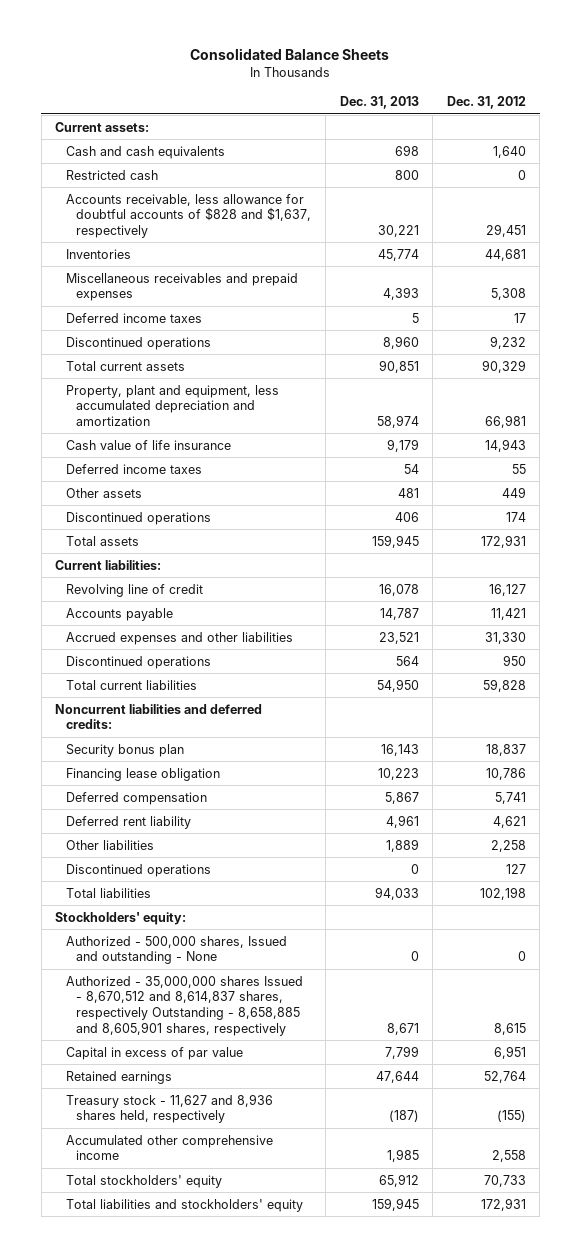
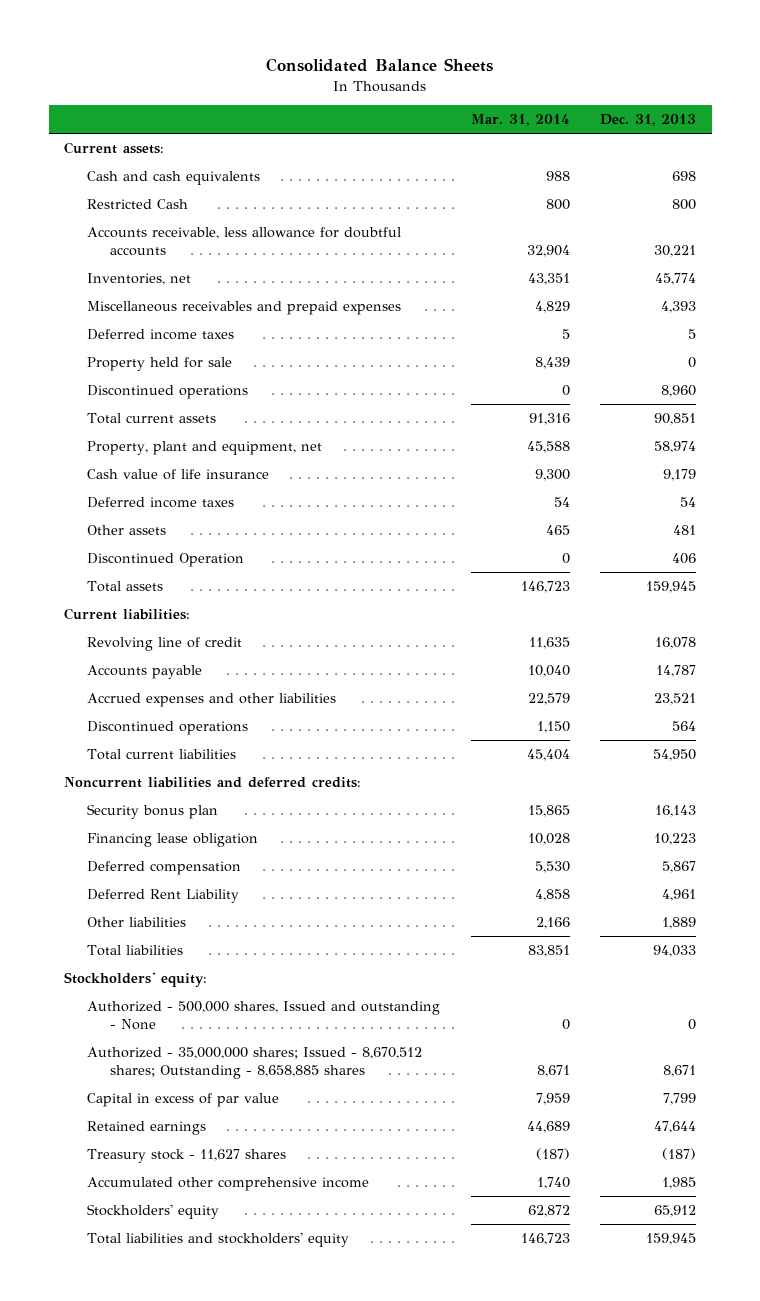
- | Dec. 31, 2013 | Dec. 31, 2012
+ | Mar. 31, 2014 | Dec. 31, 2013
- Restricted cash | 800 | 0
- Accounts receivable, less allowance for doubtful accounts of $828 and $1,637, respectively | 30,221 | 29,451
- Inventories | 45,774 | 44,681
+ Restricted Cash | 800 | 800
+ Accounts receivable, less allowance for doubtful accounts | 32,904 | 30,221
+ Inventories, net | 43,351 | 45,774
+ Property held for sale | 8,439 | 0
- Property, plant and equipment, less accumulated depreciation and amortization | 58,974 | 66,981
+ Property, plant and equipment, net | 45,588 | 58,974
- Discontinued operations | 406 | 174
+ Discontinued Operation | 0 | 406
- Deferred rent liability | 4,961 | 4,621
+ Deferred Rent Liability | 4,858 | 4,961
- Discontinued operations | 0 | 127
- Authorized - 35,000,000 shares Issued - 8,670,512 and 8,614,837 shares, respectively Outstanding - 8,658,885 and 8,605,901 shares, respectively | 8,671 | 8,615
+ Authorized - 35,000,000 shares; Issued - 8,670,512 shares; Outstanding - 8,658,885 shares | 8,671 | 8,671
- Treasury stock - 11,627 and 8,936 shares held, respectively | (187) | (155)
+ Treasury stock - 11,627 shares | (187) | (187)
- Total stockholders' equity | 65,912 | 70,733
+ Stockholders' equity | 62,872 | 65,912

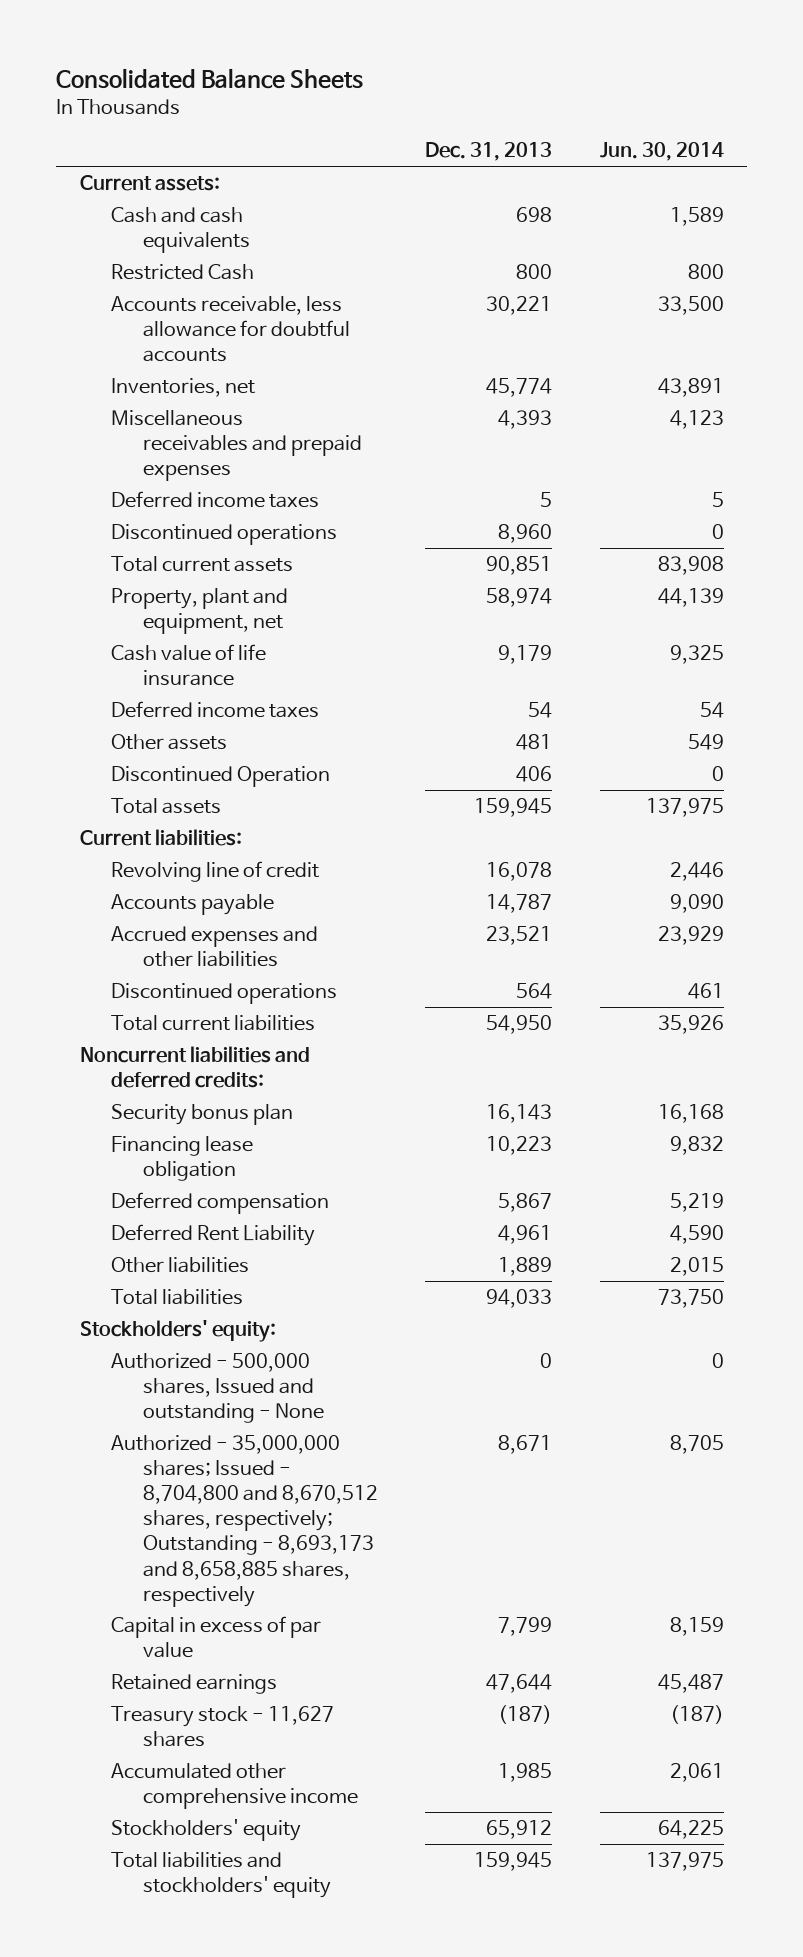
- | Mar. 31, 2014 | Dec. 31, 2013
+ | Dec. 31, 2013 | Jun. 30, 2014
- Property held for sale | 8,439 | 0
- Authorized - 35,000,000 shares; Issued - 8,670,512 shares; Outstanding - 8,658,885 shares | 8,671 | 8,671
+ Authorized - 35,000,000 shares; Issued - 8,704,800 and 8,670,512 shares, respectively; Outstanding - 8,693,173 and 8,658,885 shares, respectively | 8,671 | 8,705

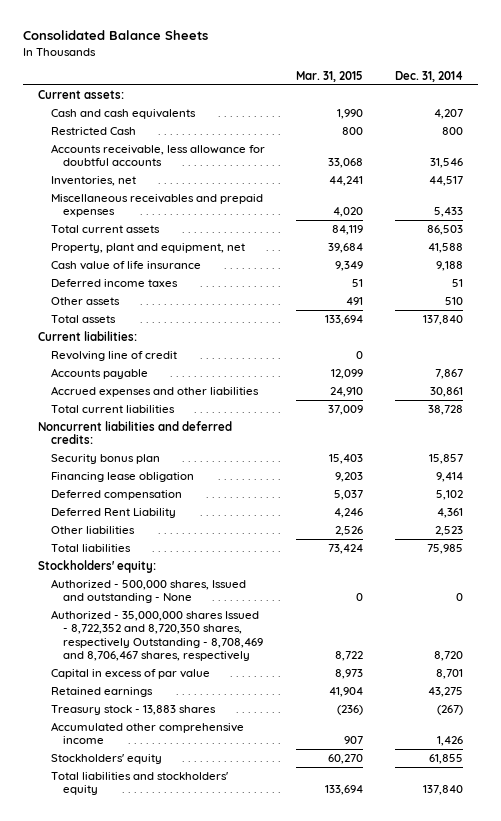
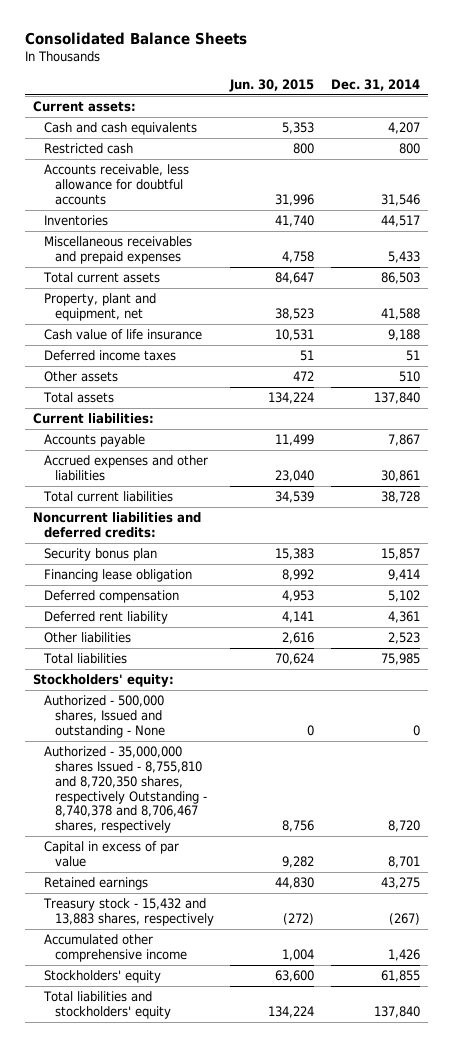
- | Mar. 31, 2015 | Dec. 31, 2014
+ | Jun. 30, 2015 | Dec. 31, 2014
- Restricted Cash | 800 | 800
+ Restricted cash | 800 | 800
- Inventories, net | 44,241 | 44,517
+ Inventories | 41,740 | 44,517
- Revolving line of credit | 0 |
- Deferred Rent Liability | 4,246 | 4,361
+ Deferred rent liability | 4,141 | 4,361
- Authorized - 35,000,000 shares Issued - 8,722,352 and 8,720,350 shares, respectively Outstanding - 8,708,469 and 8,706,467 shares, respectively | 8,722 | 8,720
+ Authorized - 35,000,000 shares Issued - 8,755,810 and 8,720,350 shares, respectively Outstanding - 8,740,378 and 8,706,467 shares, respectively | 8,756 | 8,720
- Treasury stock - 13,883 shares | (236) | (267)
+ Treasury stock - 15,432 and 13,883 shares, respectively | (272) | (267)

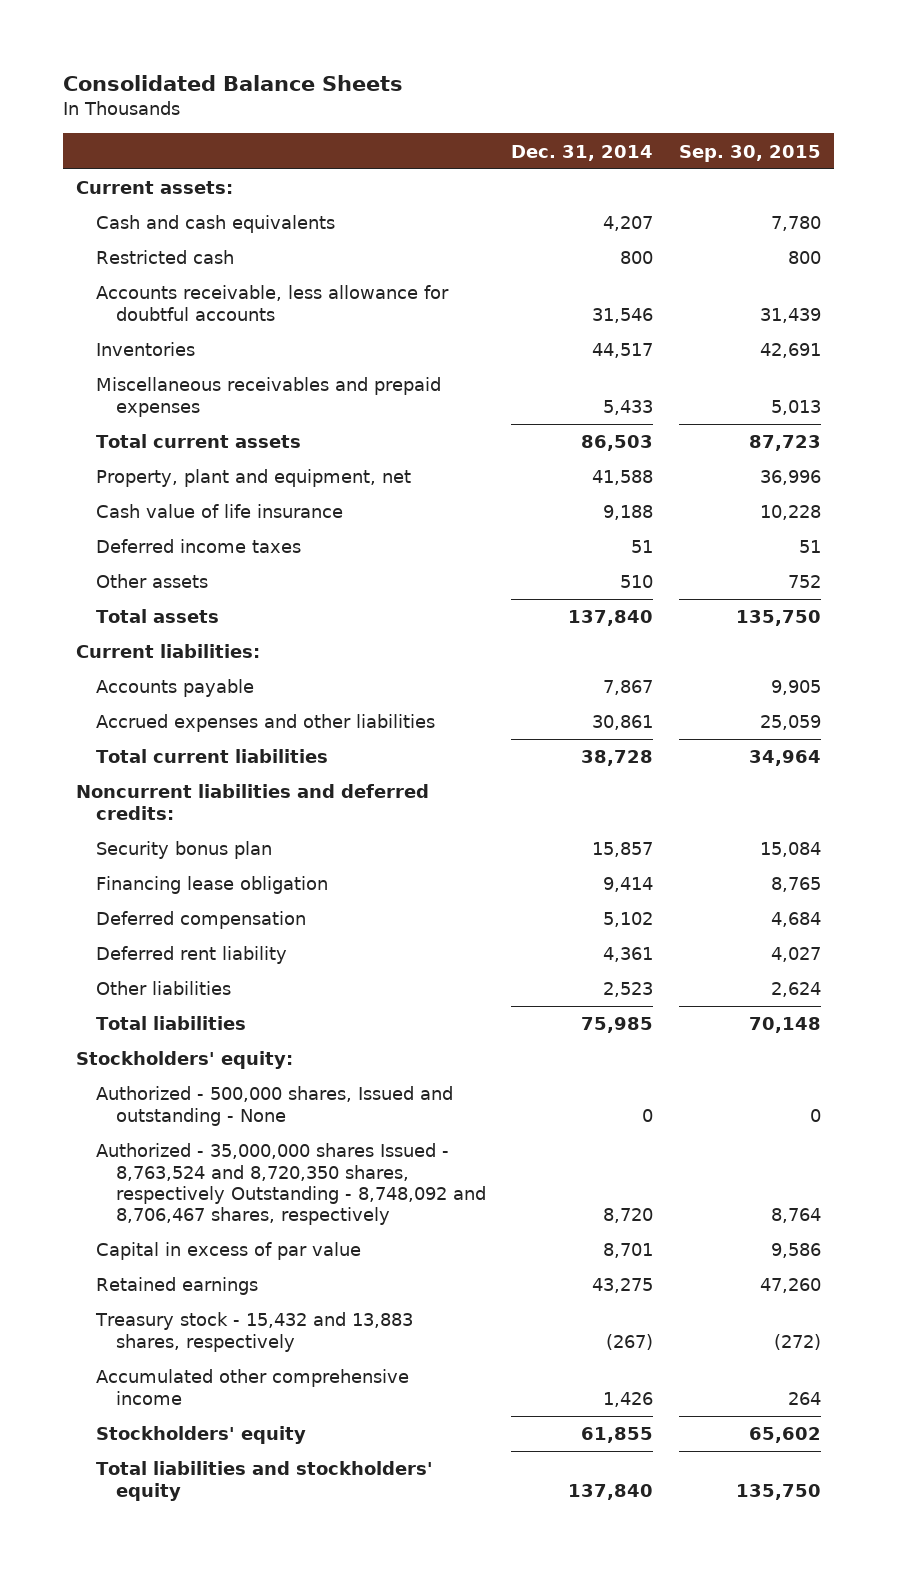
- | Jun. 30, 2015 | Dec. 31, 2014
+ | Dec. 31, 2014 | Sep. 30, 2015
- Authorized - 35,000,000 shares Issued - 8,755,810 and 8,720,350 shares, respectively Outstanding - 8,740,378 and 8,706,467 shares, respectively | 8,756 | 8,720
+ Authorized - 35,000,000 shares Issued - 8,763,524 and 8,720,350 shares, respectively Outstanding - 8,748,092 and 8,706,467 shares, respectively | 8,720 | 8,764

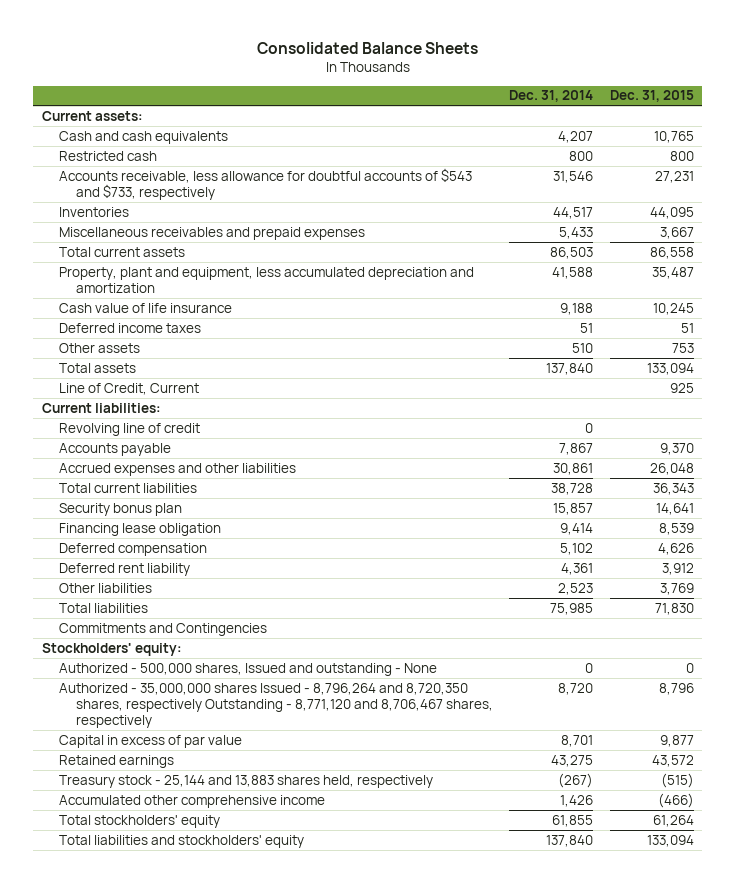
- | Dec. 31, 2014 | Sep. 30, 2015
+ | Dec. 31, 2014 | Dec. 31, 2015
- Accounts receivable, less allowance for doubtful accounts | 31,546 | 31,439
+ Accounts receivable, less allowance for doubtful accounts of $543 and $733, respectively | 31,546 | 27,231
- Property, plant and equipment, net | 41,588 | 36,996
+ Property, plant and equipment, less accumulated depreciation and amortization | 41,588 | 35,487
+ Line of Credit, Current | | 925
+ Revolving line of credit | 0 |
- Noncurrent liabilities and deferred credits:
+ Commitments and Contingencies
- Authorized - 35,000,000 shares Issued - 8,763,524 and 8,720,350 shares, respectively Outstanding - 8,748,092 and 8,706,467 shares, respectively | 8,720 | 8,764
+ Authorized - 35,000,000 shares Issued - 8,796,264 and 8,720,350 shares, respectively Outstanding - 8,771,120 and 8,706,467 shares, respectively | 8,720 | 8,796
- Treasury stock - 15,432 and 13,883 shares, respectively | (267) | (272)
+ Treasury stock - 25,144 and 13,883 shares held, respectively | (267) | (515)
- Stockholders' equity | 61,855 | 65,602
+ Total stockholders' equity | 61,855 | 61,264

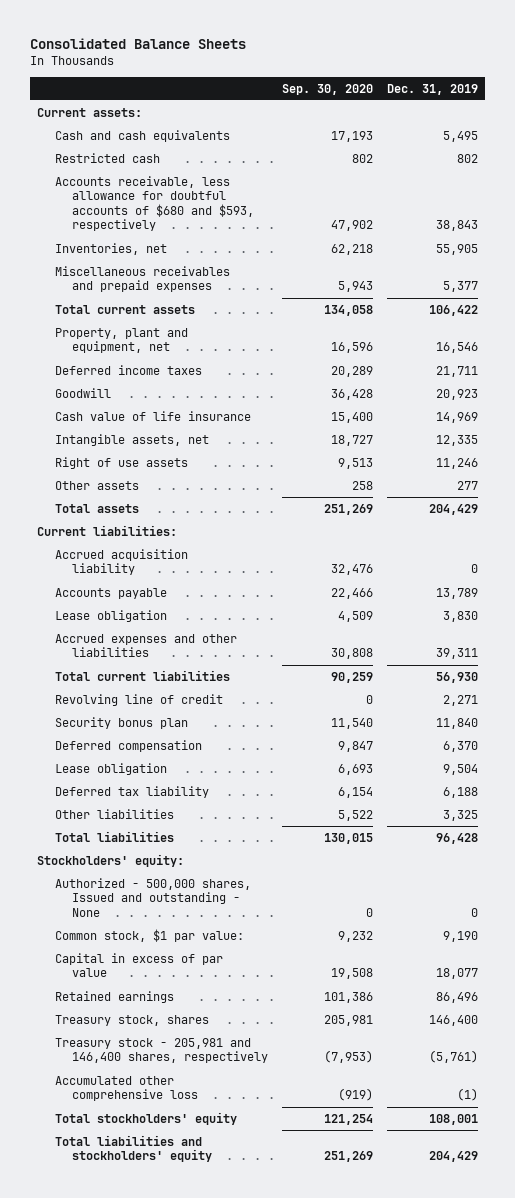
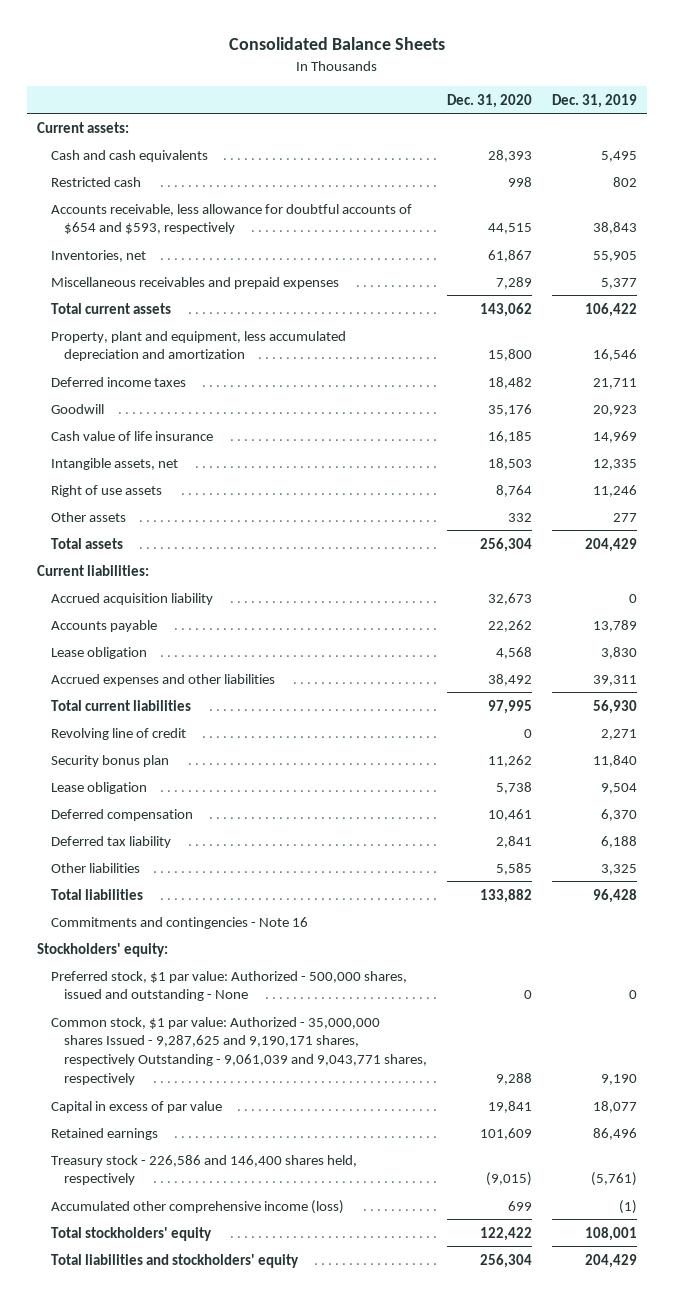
- | Sep. 30, 2020 | Dec. 31, 2019
+ | Dec. 31, 2020 | Dec. 31, 2019
- Accounts receivable, less allowance for doubtful accounts of $680 and $593, respectively | 47,902 | 38,843
+ Accounts receivable, less allowance for doubtful accounts of $654 and $593, respectively | 44,515 | 38,843
- Property, plant and equipment, net | 16,596 | 16,546
+ Property, plant and equipment, less accumulated depreciation and amortization | 15,800 | 16,546
moved down: Deferred compensation | 10,461 | 6,370
+ Commitments and contingencies - Note 16
- Authorized - 500,000 shares, Issued and outstanding - None | 0 | 0
- Common stock, $1 par value: | 9,232 | 9,190
+ Preferred stock, $1 par value: Authorized - 500,000 shares, issued and outstanding - None | 0 | 0
+ Common stock, $1 par value: Authorized - 35,000,000 shares Issued - 9,287,625 and 9,190,171 shares, respectively Outstanding - 9,061,039 and 9,043,771 shares, respectively | 9,288 | 9,190
- Treasury stock, shares | 205,981 | 146,400
- Treasury stock - 205,981 and 146,400 shares, respectively | (7,953) | (5,761)
- Accumulated other comprehensive loss | (919) | (1)
+ Treasury stock - 226,586 and 146,400 shares held, respectively | (9,015) | (5,761)
+ Accumulated other comprehensive income (loss) | 699 | (1)

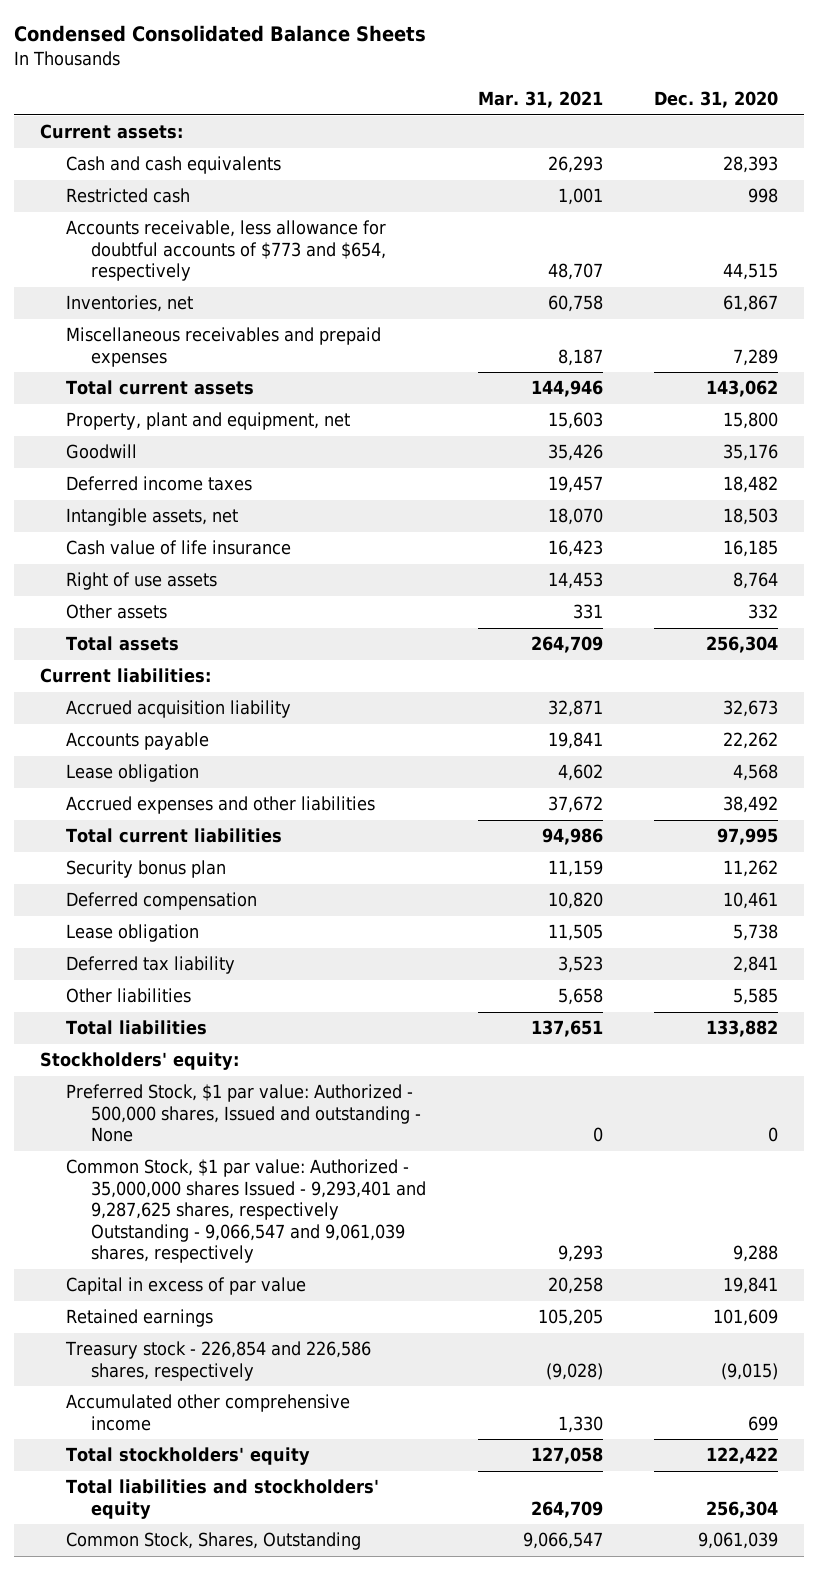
- Consolidated Balance Sheets
+ Condensed Consolidated Balance Sheets
- | Dec. 31, 2020 | Dec. 31, 2019
+ | Mar. 31, 2021 | Dec. 31, 2020
- Accounts receivable, less allowance for doubtful accounts of $654 and $593, respectively | 44,515 | 38,843
+ Accounts receivable, less allowance for doubtful accounts of $773 and $654, respectively | 48,707 | 44,515
- Property, plant and equipment, less accumulated depreciation and amortization | 15,800 | 16,546
+ Property, plant and equipment, net | 15,603 | 15,800
moved down: Deferred income taxes | 19,457 | 18,482
moved down: Cash value of life insurance | 16,423 | 16,185
- Revolving line of credit | 0 | 2,271
moved down: Lease obligation | 11,505 | 5,738
- Commitments and contingencies - Note 16
- Preferred stock, $1 par value: Authorized - 500,000 shares, issued and outstanding - None | 0 | 0
- Common stock, $1 par value: Authorized - 35,000,000 shares Issued - 9,287,625 and 9,190,171 shares, respectively Outstanding - 9,061,039 and 9,043,771 shares, respectively | 9,288 | 9,190
+ Preferred Stock, $1 par value: Authorized - 500,000 shares, Issued and outstanding - None | 0 | 0
+ Common Stock, $1 par value: Authorized - 35,000,000 shares Issued - 9,293,401 and 9,287,625 shares, respectively Outstanding - 9,066,547 and 9,061,039 shares, respectively | 9,293 | 9,288
- Treasury stock - 226,586 and 146,400 shares held, respectively | (9,015) | (5,761)
- Accumulated other comprehensive income (loss) | 699 | (1)
+ Treasury stock - 226,854 and 226,586 shares, respectively | (9,028) | (9,015)
+ Accumulated other comprehensive income | 1,330 | 699
+ Common Stock, Shares, Outstanding | 9,066,547 | 9,061,039

